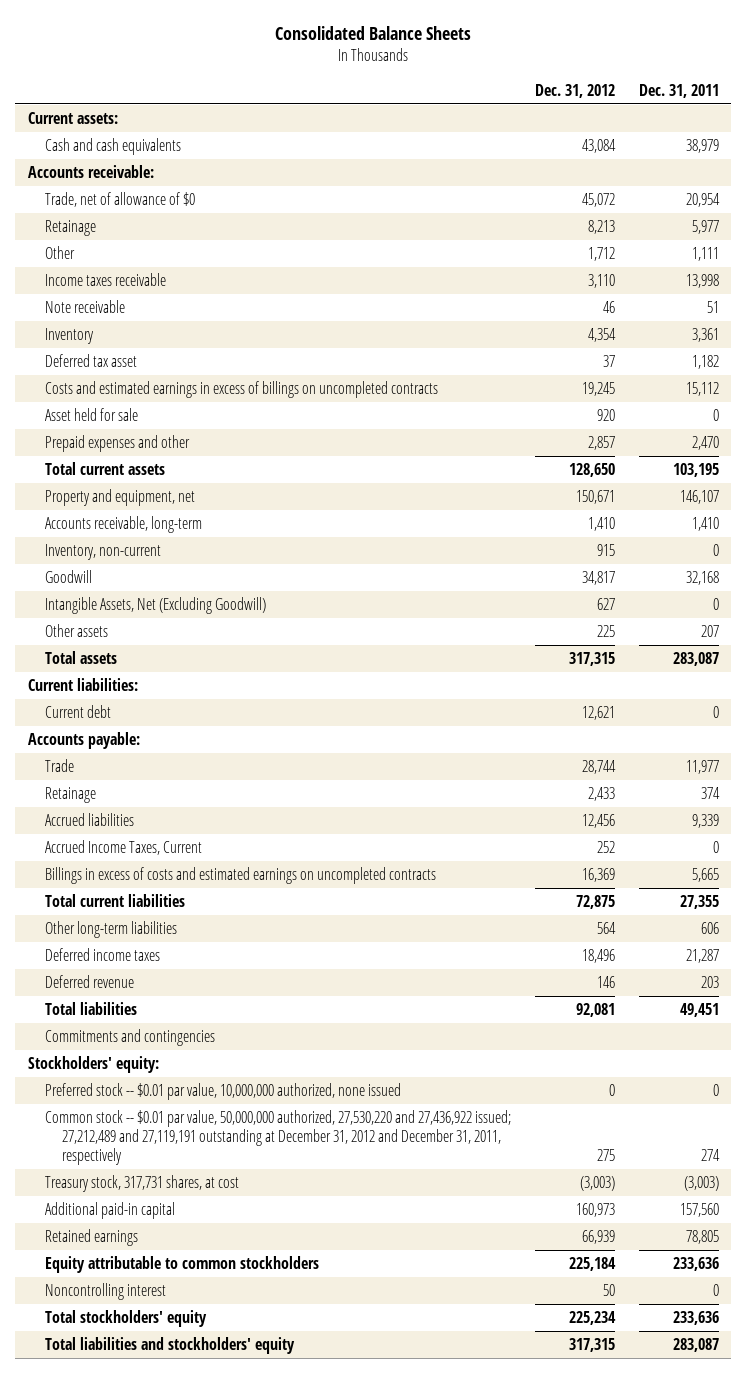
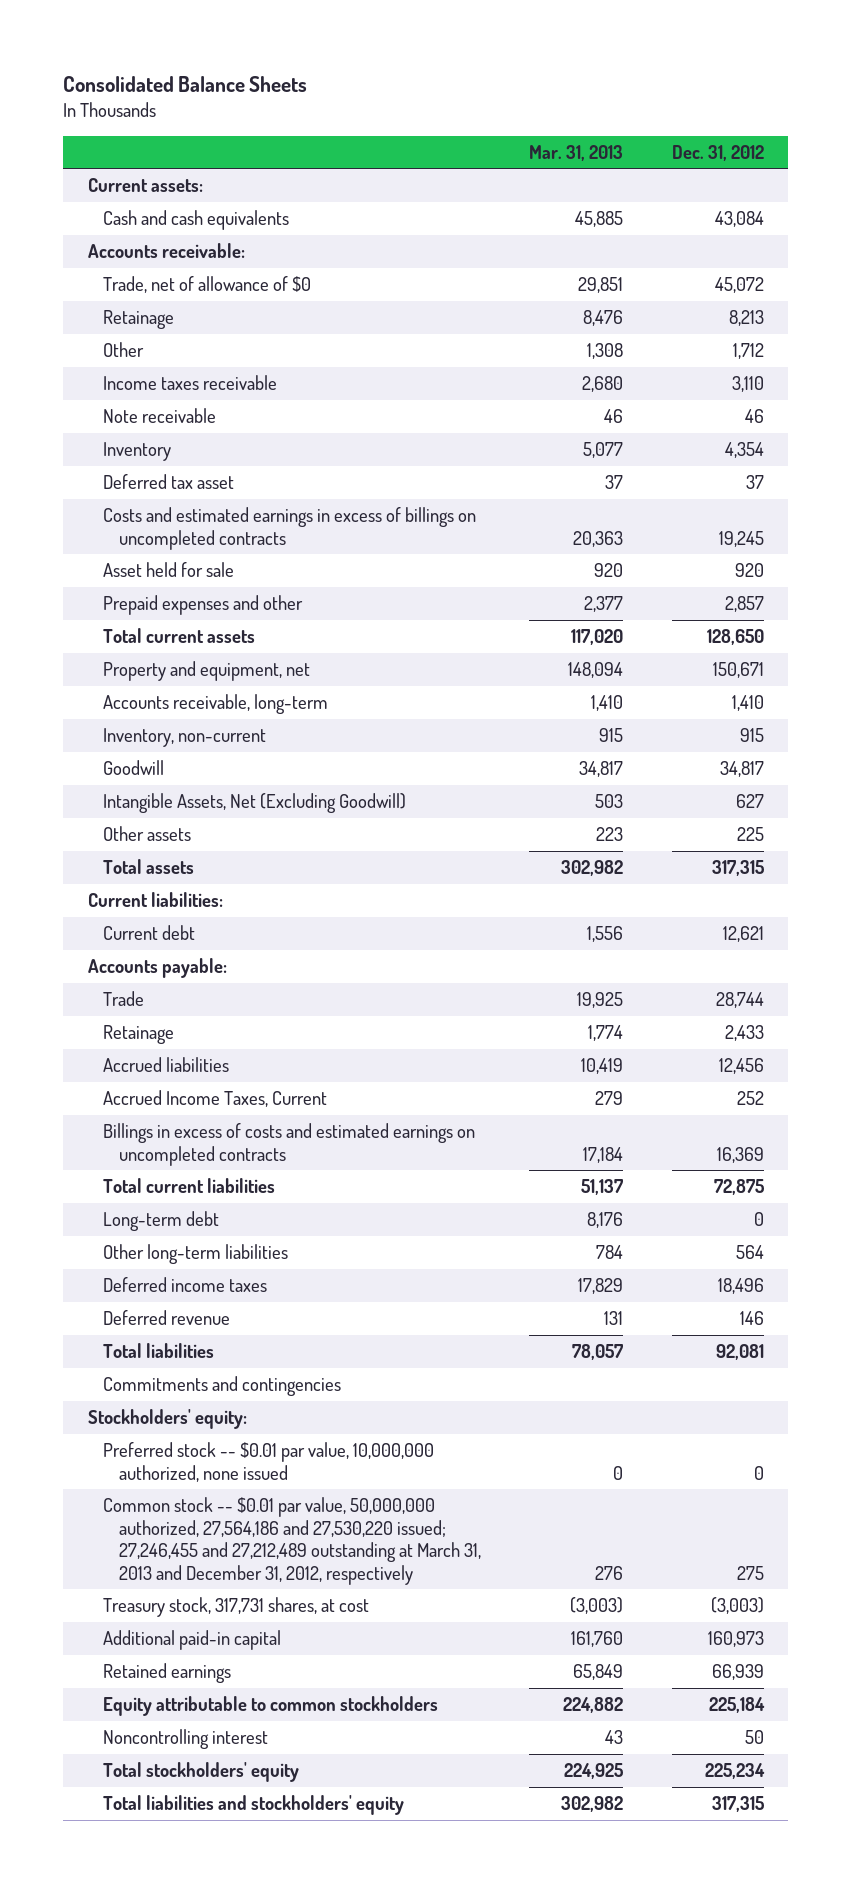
- | Dec. 31, 2012 | Dec. 31, 2011
+ | Mar. 31, 2013 | Dec. 31, 2012
+ Long-term debt | 8,176 | 0
- Common stock -- $0.01 par value, 50,000,000 authorized, 27,530,220 and 27,436,922 issued; 27,212,489 and 27,119,191 outstanding at December 31, 2012 and December 31, 2011, respectively | 275 | 274
+ Common stock -- $0.01 par value, 50,000,000 authorized, 27,564,186 and 27,530,220 issued; 27,246,455 and 27,212,489 outstanding at March 31, 2013 and December 31, 2012, respectively | 276 | 275

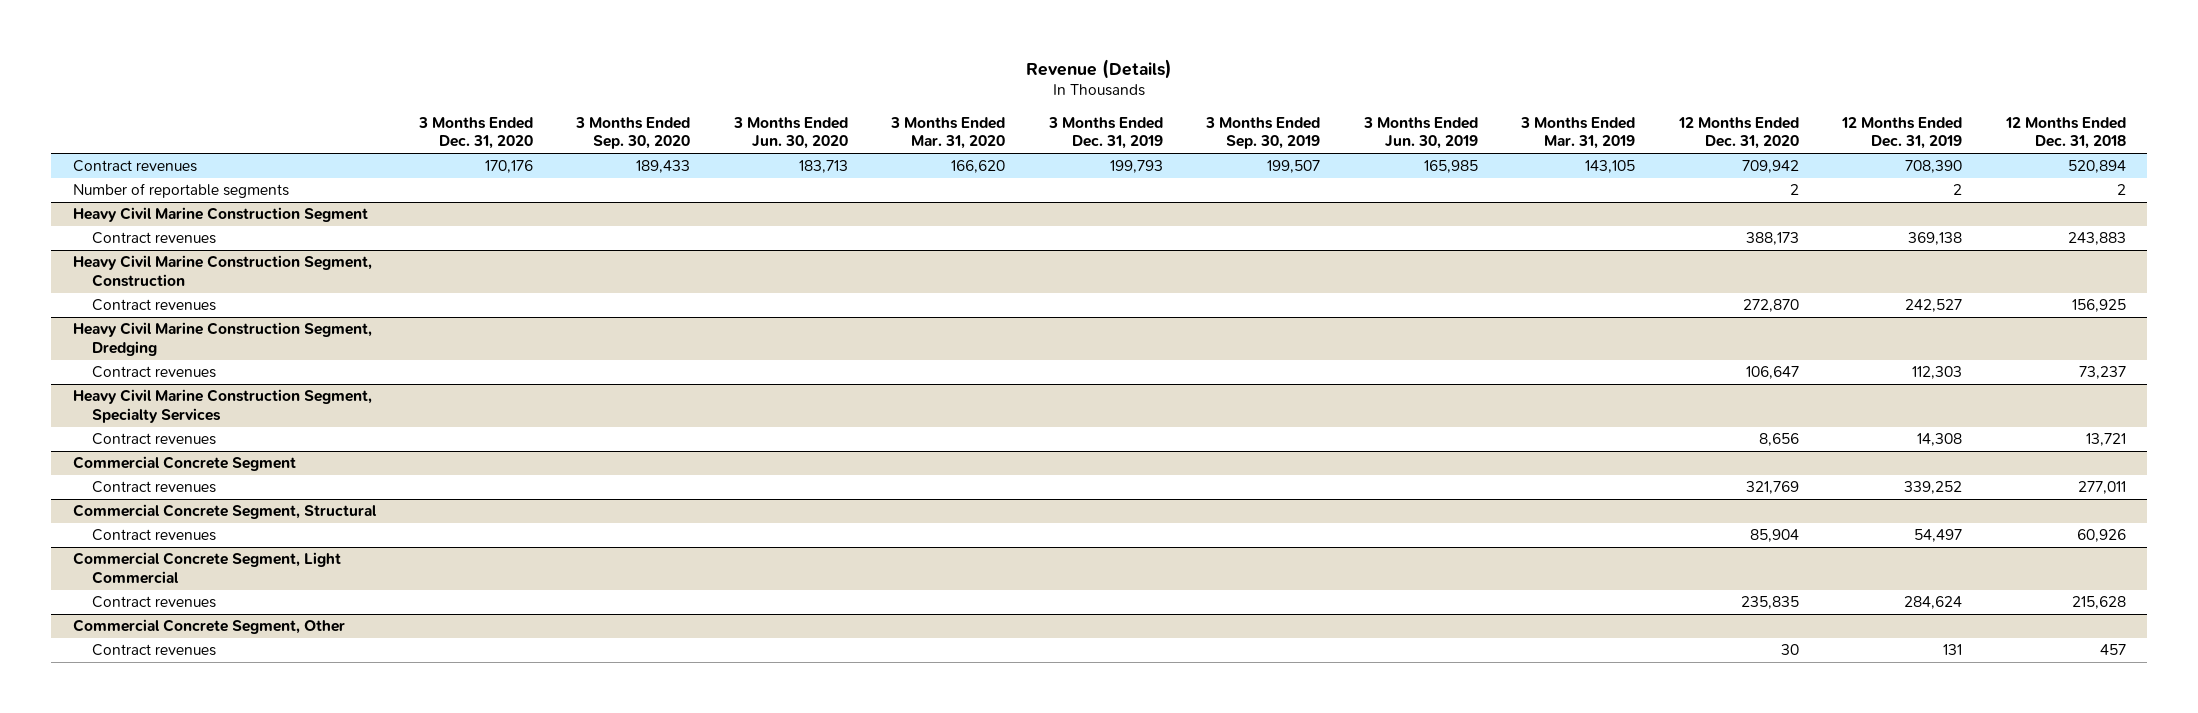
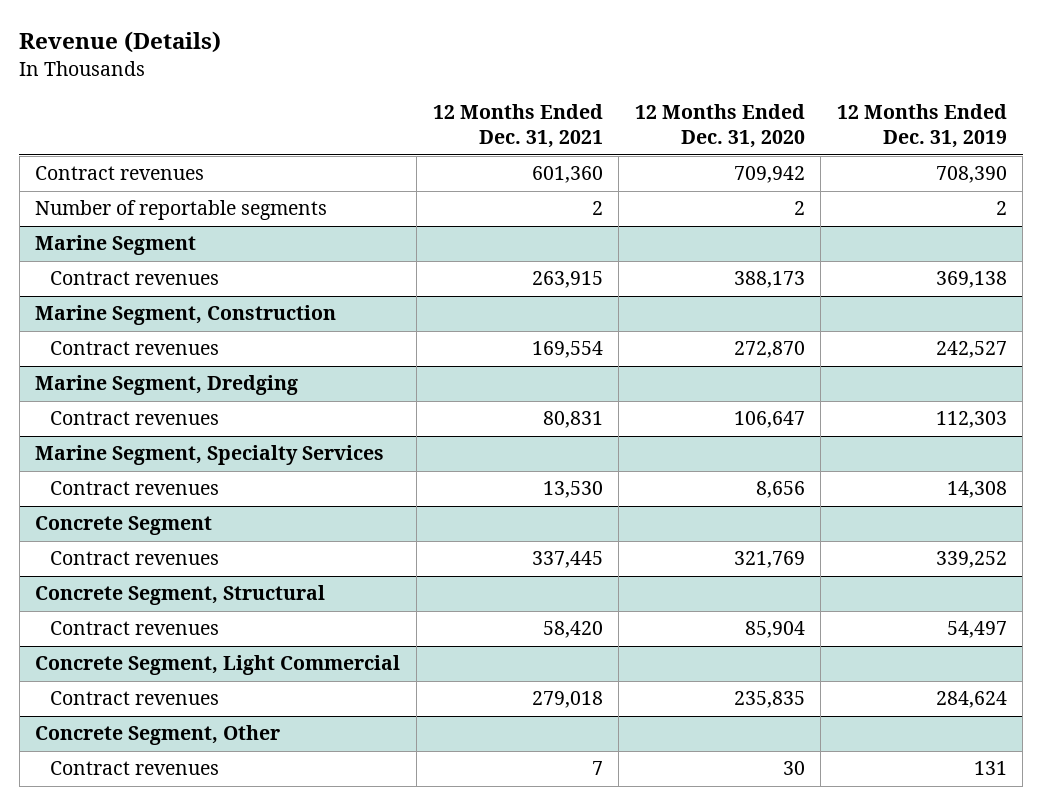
- | 3 Months Ended Dec. 31, 2020 | 3 Months Ended Sep. 30, 2020 | 3 Months Ended Jun. 30, 2020 | 3 Months Ended Mar. 31, 2020 | 3 Months Ended Dec. 31, 2019 | 3 Months Ended Sep. 30, 2019 | 3 Months Ended Jun. 30, 2019 | 3 Months Ended Mar. 31, 2019 | 12 Months Ended Dec. 31, 2020 | 12 Months Ended Dec. 31, 2019 | 12 Months Ended Dec. 31, 2018
+ | 12 Months Ended Dec. 31, 2021 | 12 Months Ended Dec. 31, 2020 | 12 Months Ended Dec. 31, 2019
- Heavy Civil Marine Construction Segment
+ Marine Segment
- Heavy Civil Marine Construction Segment, Construction
+ Marine Segment, Construction
- Heavy Civil Marine Construction Segment, Dredging
+ Marine Segment, Dredging
- Heavy Civil Marine Construction Segment, Specialty Services
+ Marine Segment, Specialty Services
- Commercial Concrete Segment
+ Concrete Segment
- Commercial Concrete Segment, Structural
+ Concrete Segment, Structural
- Commercial Concrete Segment, Light Commercial
+ Concrete Segment, Light Commercial
- Commercial Concrete Segment, Other
+ Concrete Segment, Other

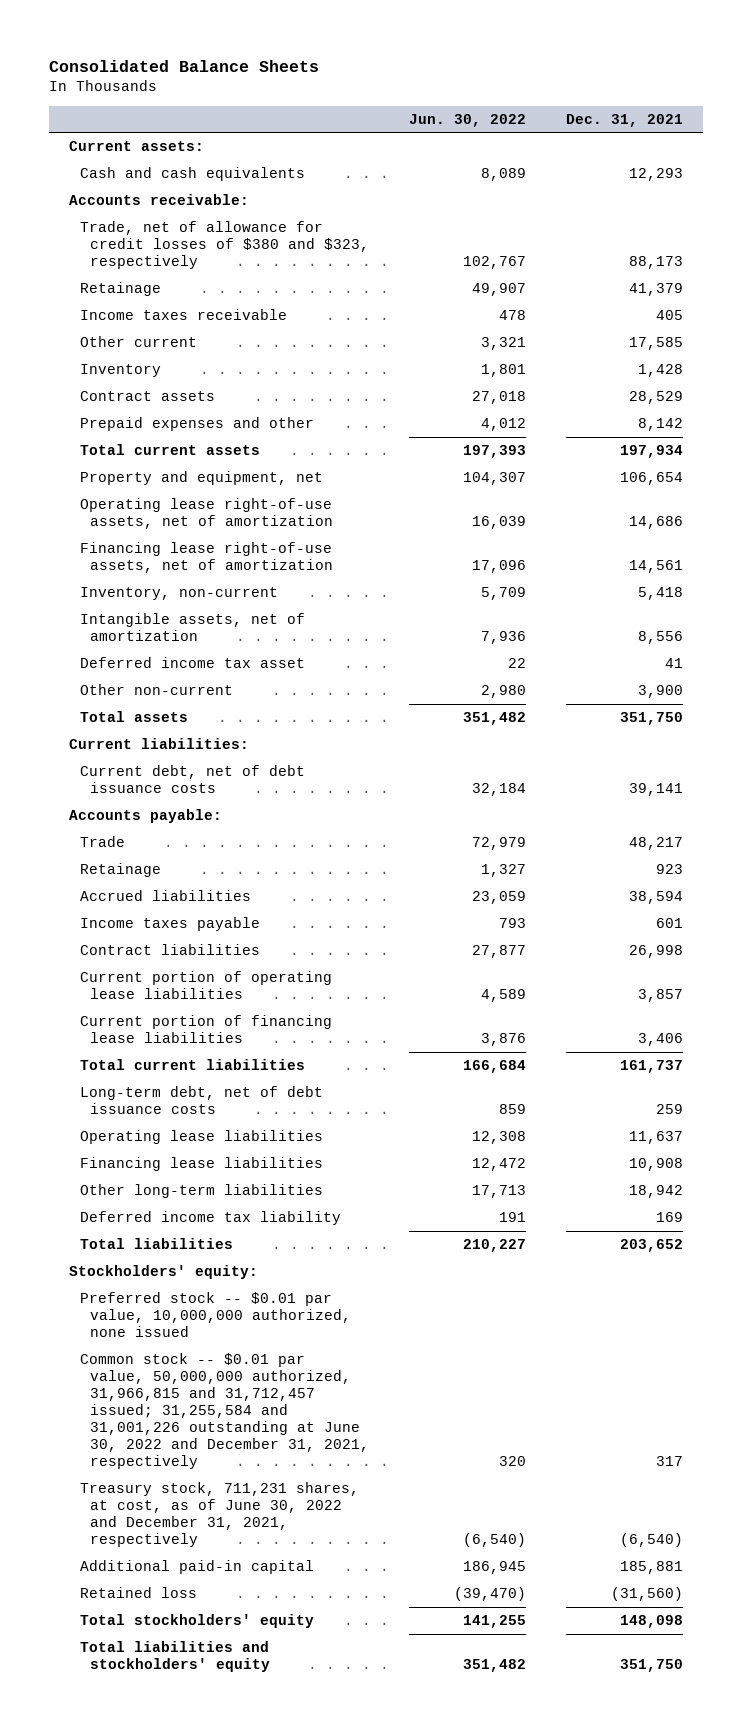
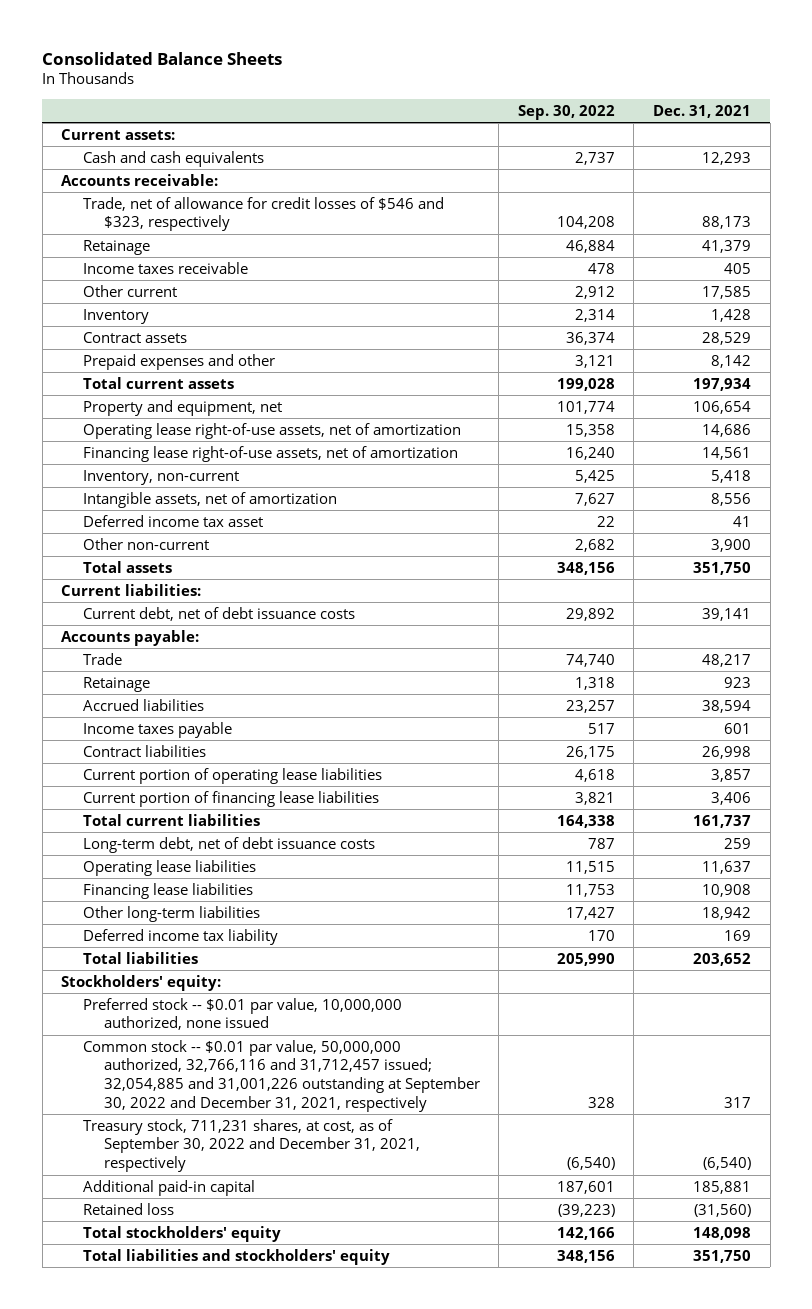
- | Jun. 30, 2022 | Dec. 31, 2021
+ | Sep. 30, 2022 | Dec. 31, 2021
- Trade, net of allowance for credit losses of $380 and $323, respectively | 102,767 | 88,173
+ Trade, net of allowance for credit losses of $546 and $323, respectively | 104,208 | 88,173
- Common stock -- $0.01 par value, 50,000,000 authorized, 31,966,815 and 31,712,457 issued; 31,255,584 and 31,001,226 outstanding at June 30, 2022 and December 31, 2021, respectively | 320 | 317
- Treasury stock, 711,231 shares, at cost, as of June 30, 2022 and December 31, 2021, respectively | (6,540) | (6,540)
+ Common stock -- $0.01 par value, 50,000,000 authorized, 32,766,116 and 31,712,457 issued; 32,054,885 and 31,001,226 outstanding at September 30, 2022 and December 31, 2021, respectively | 328 | 317
+ Treasury stock, 711,231 shares, at cost, as of September 30, 2022 and December 31, 2021, respectively | (6,540) | (6,540)

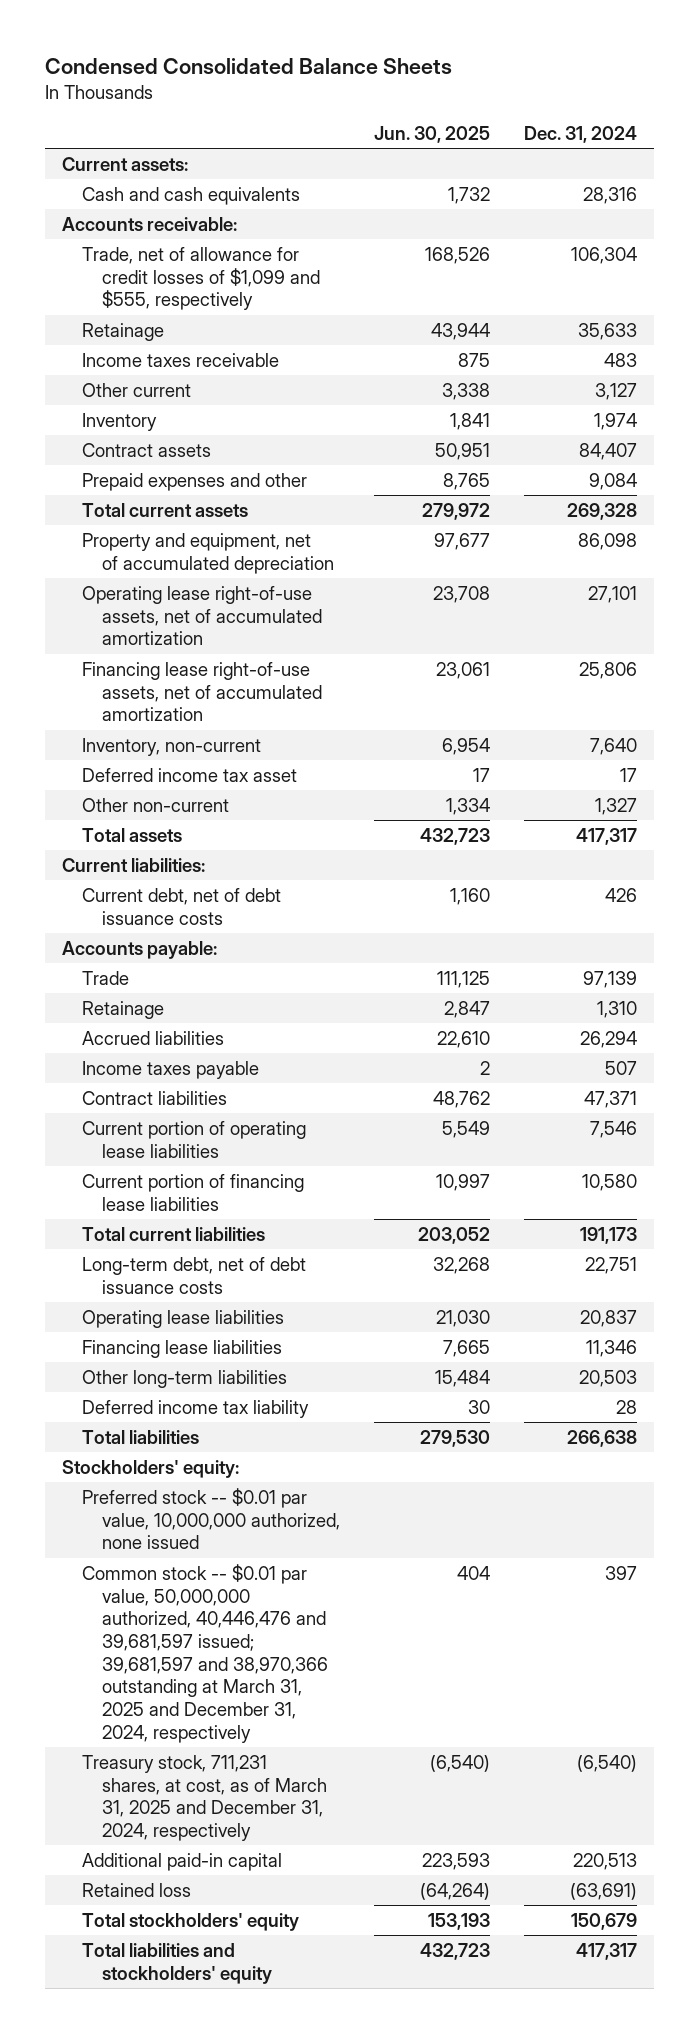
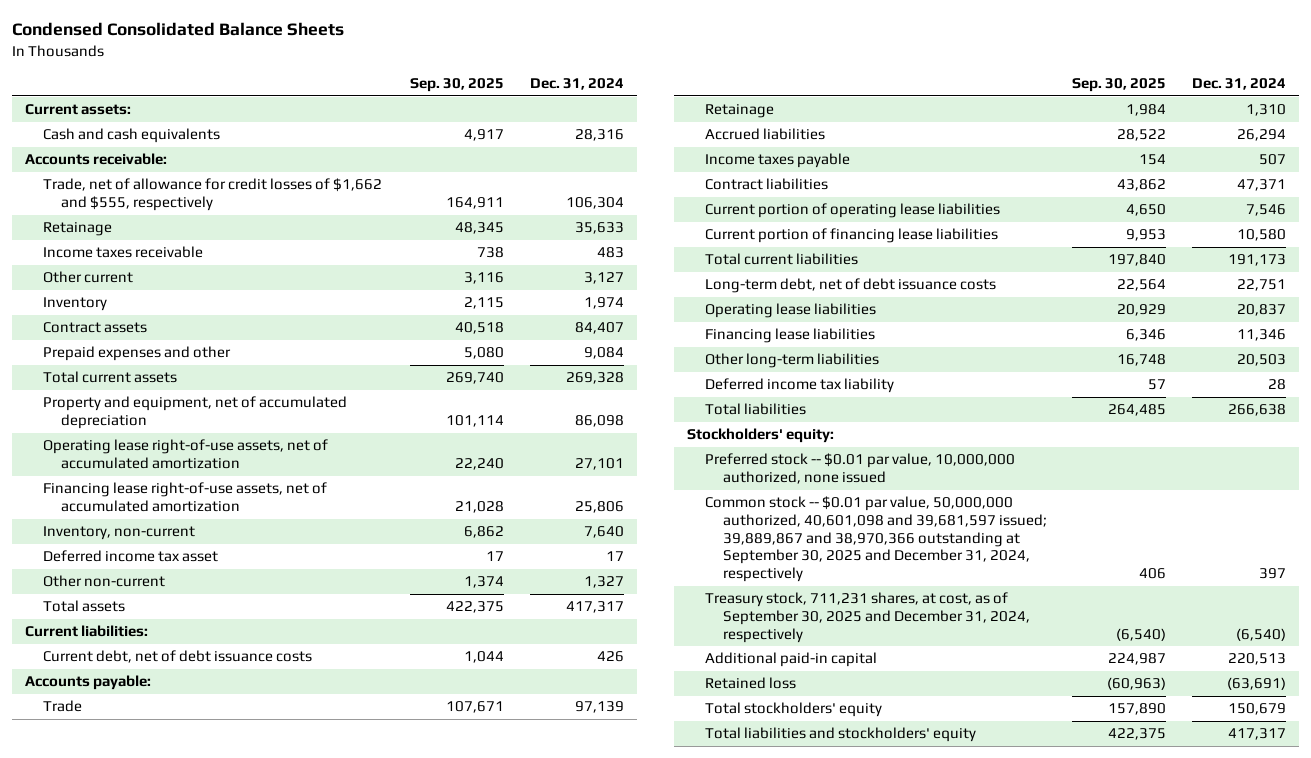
- | Jun. 30, 2025 | Dec. 31, 2024
+ | Sep. 30, 2025 | Dec. 31, 2024
- Trade, net of allowance for credit losses of $1,099 and $555, respectively | 168,526 | 106,304
+ Trade, net of allowance for credit losses of $1,662 and $555, respectively | 164,911 | 106,304
- Common stock -- $0.01 par value, 50,000,000 authorized, 40,446,476 and 39,681,597 issued; 39,681,597 and 38,970,366 outstanding at March 31, 2025 and December 31, 2024, respectively | 404 | 397
- Treasury stock, 711,231 shares, at cost, as of March 31, 2025 and December 31, 2024, respectively | (6,540) | (6,540)
+ Common stock -- $0.01 par value, 50,000,000 authorized, 40,601,098 and 39,681,597 issued; 39,889,867 and 38,970,366 outstanding at September 30, 2025 and December 31, 2024, respectively | 406 | 397
+ Treasury stock, 711,231 shares, at cost, as of September 30, 2025 and December 31, 2024, respectively | (6,540) | (6,540)

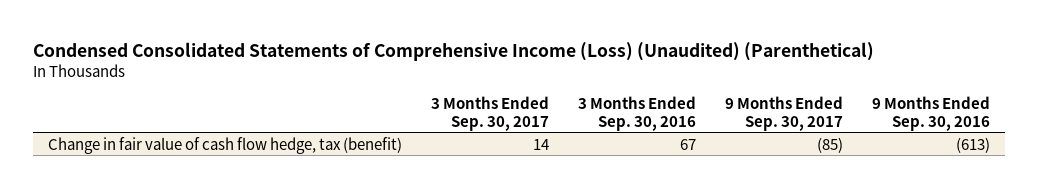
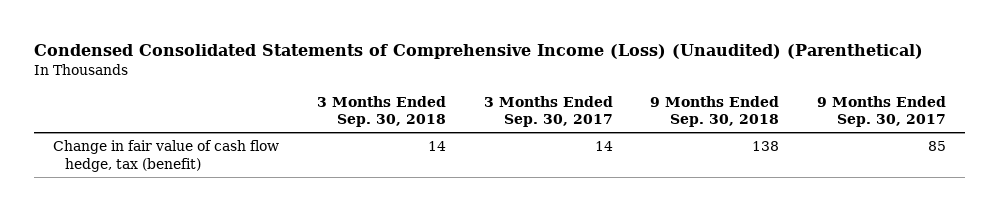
- | 3 Months Ended Sep. 30, 2017 | 3 Months Ended Sep. 30, 2016 | 9 Months Ended Sep. 30, 2017 | 9 Months Ended Sep. 30, 2016
+ | 3 Months Ended Sep. 30, 2018 | 3 Months Ended Sep. 30, 2017 | 9 Months Ended Sep. 30, 2018 | 9 Months Ended Sep. 30, 2017
- Change in fair value of cash flow hedge, tax (benefit) | 14 | 67 | (85) | (613)
+ Change in fair value of cash flow hedge, tax (benefit) | 14 | 14 | 138 | 85

